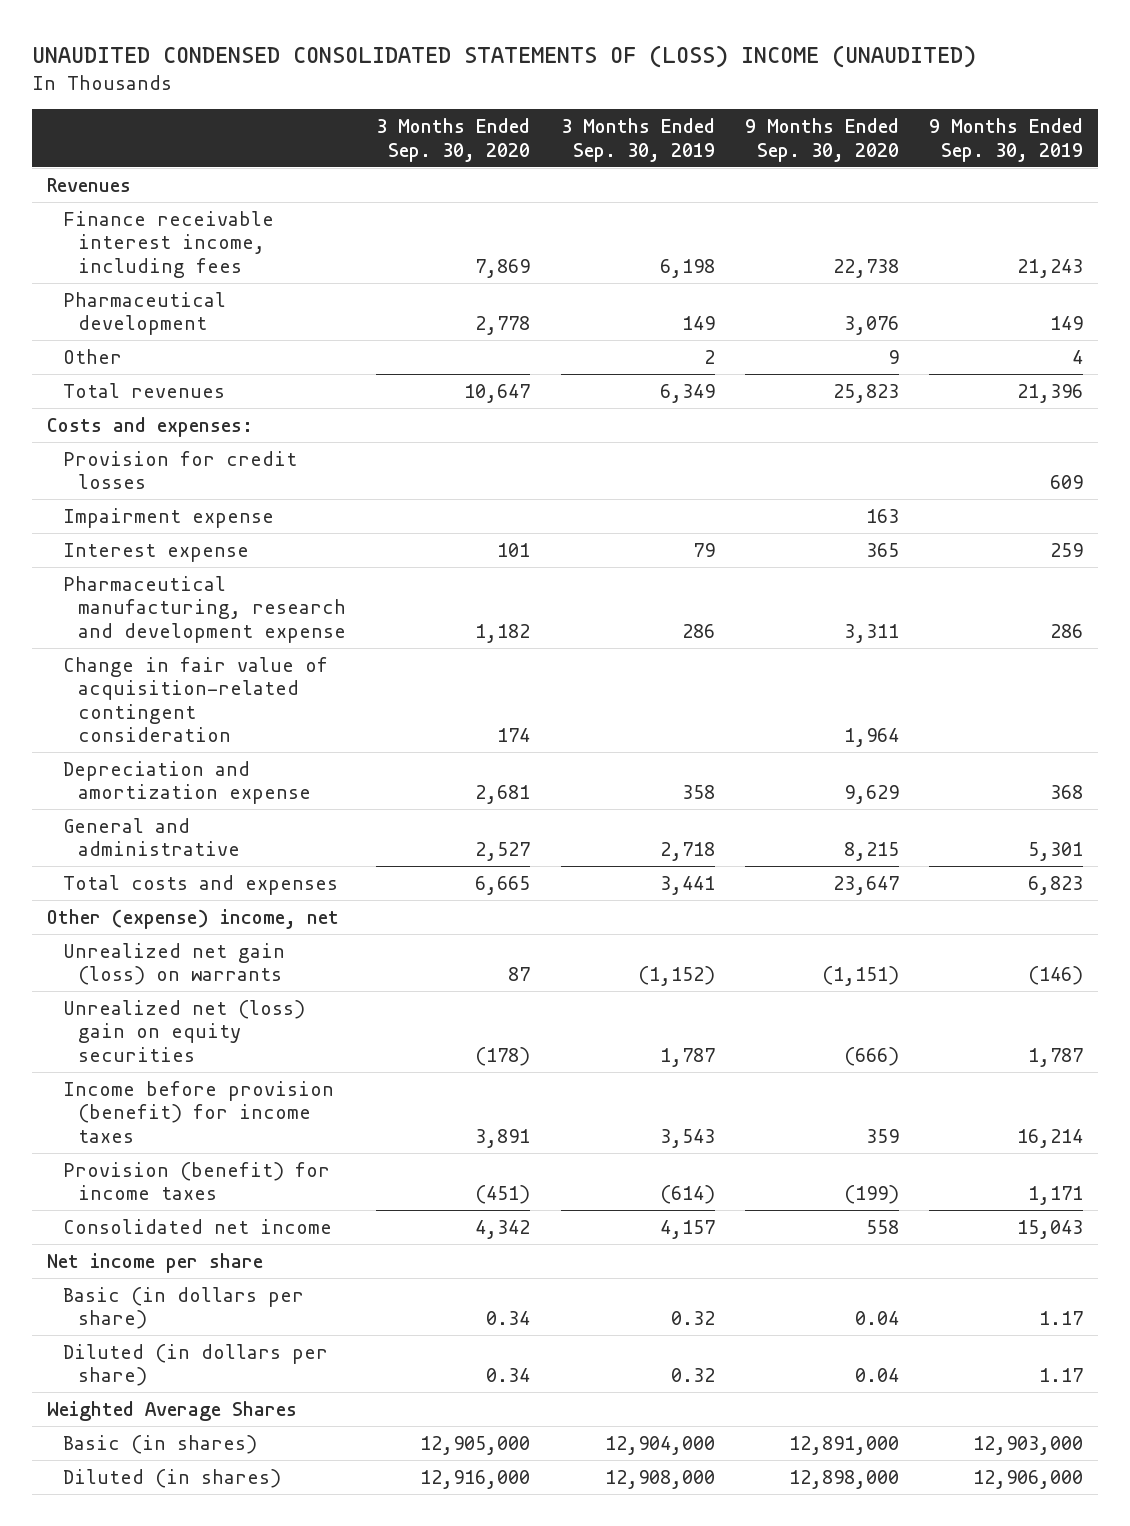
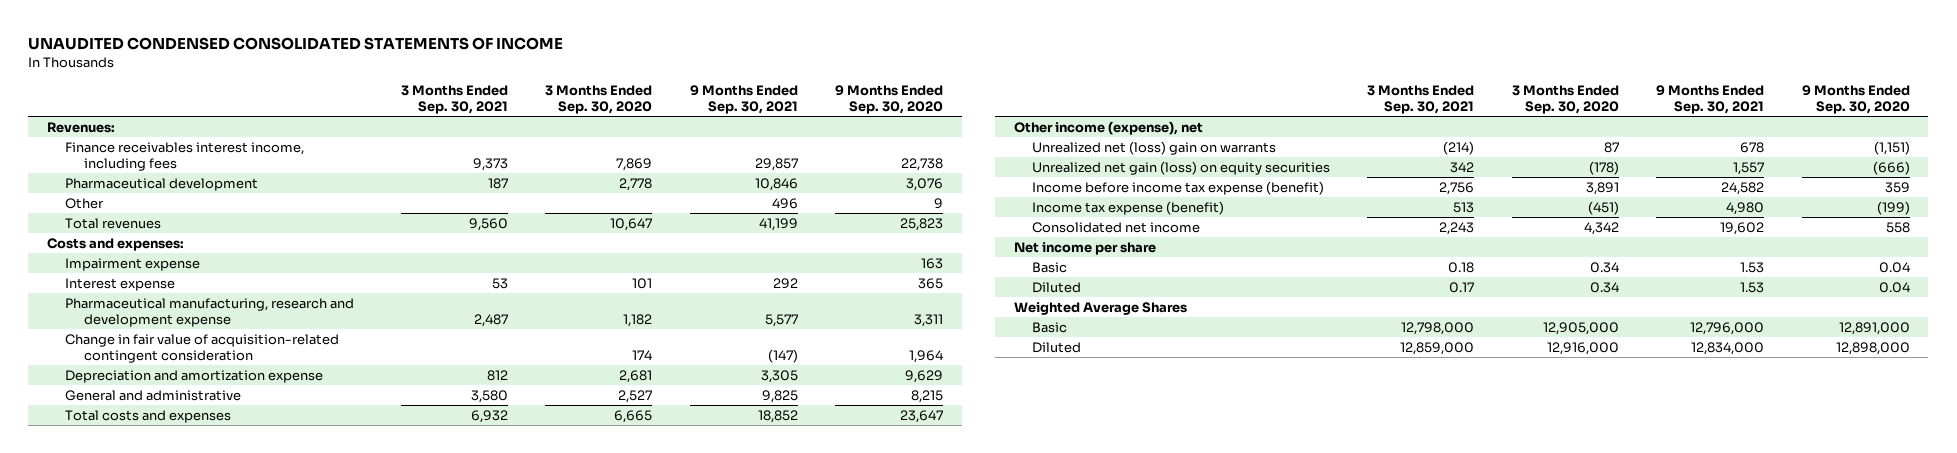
- UNAUDITED CONDENSED CONSOLIDATED STATEMENTS OF (LOSS) INCOME (UNAUDITED)
+ UNAUDITED CONDENSED CONSOLIDATED STATEMENTS OF INCOME
- | 3 Months Ended Sep. 30, 2020 | 3 Months Ended Sep. 30, 2019 | 9 Months Ended Sep. 30, 2020 | 9 Months Ended Sep. 30, 2019
+ | 3 Months Ended Sep. 30, 2021 | 3 Months Ended Sep. 30, 2020 | 9 Months Ended Sep. 30, 2021 | 9 Months Ended Sep. 30, 2020
- Revenues
- Finance receivable interest income, including fees | 7,869 | 6,198 | 22,738 | 21,243
+ Revenues:
+ Finance receivables interest income, including fees | 9,373 | 7,869 | 29,857 | 22,738
- Provision for credit losses | | | | 609
- Other (expense) income, net
- Unrealized net gain (loss) on warrants | 87 | (1,152) | (1,151) | (146)
- Unrealized net (loss) gain on equity securities | (178) | 1,787 | (666) | 1,787
- Income before provision (benefit) for income taxes | 3,891 | 3,543 | 359 | 16,214
- Provision (benefit) for income taxes | (451) | (614) | (199) | 1,171
+ Other income (expense), net
+ Unrealized net (loss) gain on warrants | (214) | 87 | 678 | (1,151)
+ Unrealized net gain (loss) on equity securities | 342 | (178) | 1,557 | (666)
+ Income before income tax expense (benefit) | 2,756 | 3,891 | 24,582 | 359
+ Income tax expense (benefit) | 513 | (451) | 4,980 | (199)
- Basic (in dollars per share) | 0.34 | 0.32 | 0.04 | 1.17
- Diluted (in dollars per share) | 0.34 | 0.32 | 0.04 | 1.17
+ Basic | 0.18 | 0.34 | 1.53 | 0.04
+ Diluted | 0.17 | 0.34 | 1.53 | 0.04
- Basic (in shares) | 12,905,000 | 12,904,000 | 12,891,000 | 12,903,000
- Diluted (in shares) | 12,916,000 | 12,908,000 | 12,898,000 | 12,906,000
+ Basic | 12,798,000 | 12,905,000 | 12,796,000 | 12,891,000
+ Diluted | 12,859,000 | 12,916,000 | 12,834,000 | 12,898,000

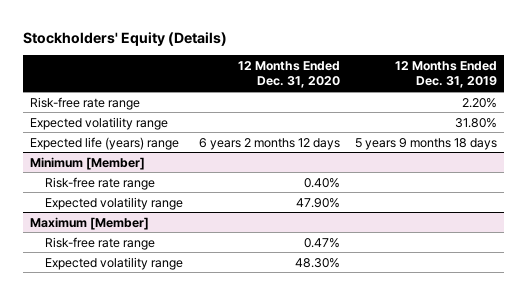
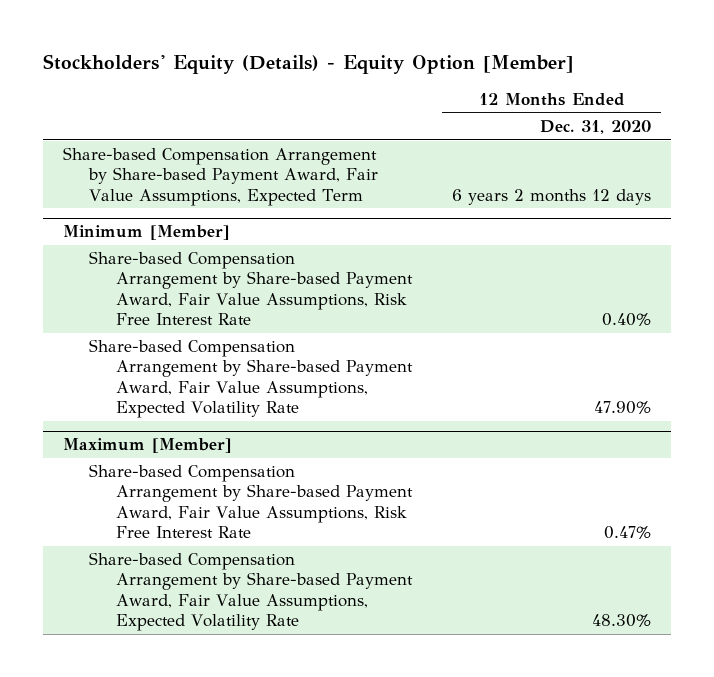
- Stockholders' Equity (Details)
+ Stockholders' Equity (Details) - Equity Option [Member]
- | 12 Months Ended Dec. 31, 2020 | 12 Months Ended Dec. 31, 2019
+ | 12 Months Ended Dec. 31, 2020
- Risk-free rate range | | 2.20%
- Expected volatility range | | 31.80%
- Expected life (years) range | 6 years 2 months 12 days | 5 years 9 months 18 days
+ Share-based Compensation Arrangement by Share-based Payment Award, Fair Value Assumptions, Expected Term | 6 years 2 months 12 days
@ Minimum [Member]
- Risk-free rate range | 0.40% |
- Expected volatility range | 47.90% |
+ Share-based Compensation Arrangement by Share-based Payment Award, Fair Value Assumptions, Risk Free Interest Rate | 0.40%
+ Share-based Compensation Arrangement by Share-based Payment Award, Fair Value Assumptions, Expected Volatility Rate | 47.90%
@ Maximum [Member]
- Risk-free rate range | 0.47% |
- Expected volatility range | 48.30% |
+ Share-based Compensation Arrangement by Share-based Payment Award, Fair Value Assumptions, Risk Free Interest Rate | 0.47%
+ Share-based Compensation Arrangement by Share-based Payment Award, Fair Value Assumptions, Expected Volatility Rate | 48.30%

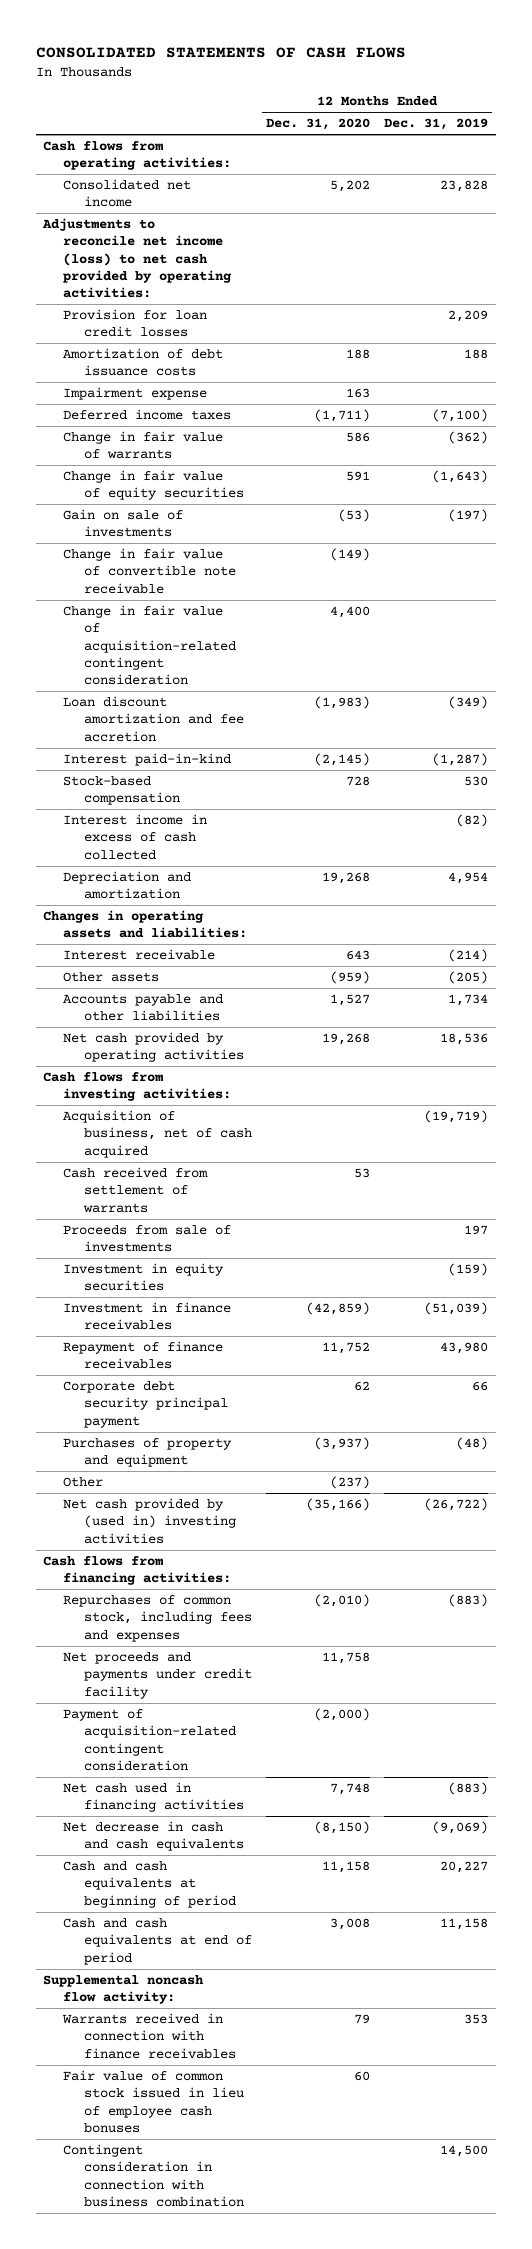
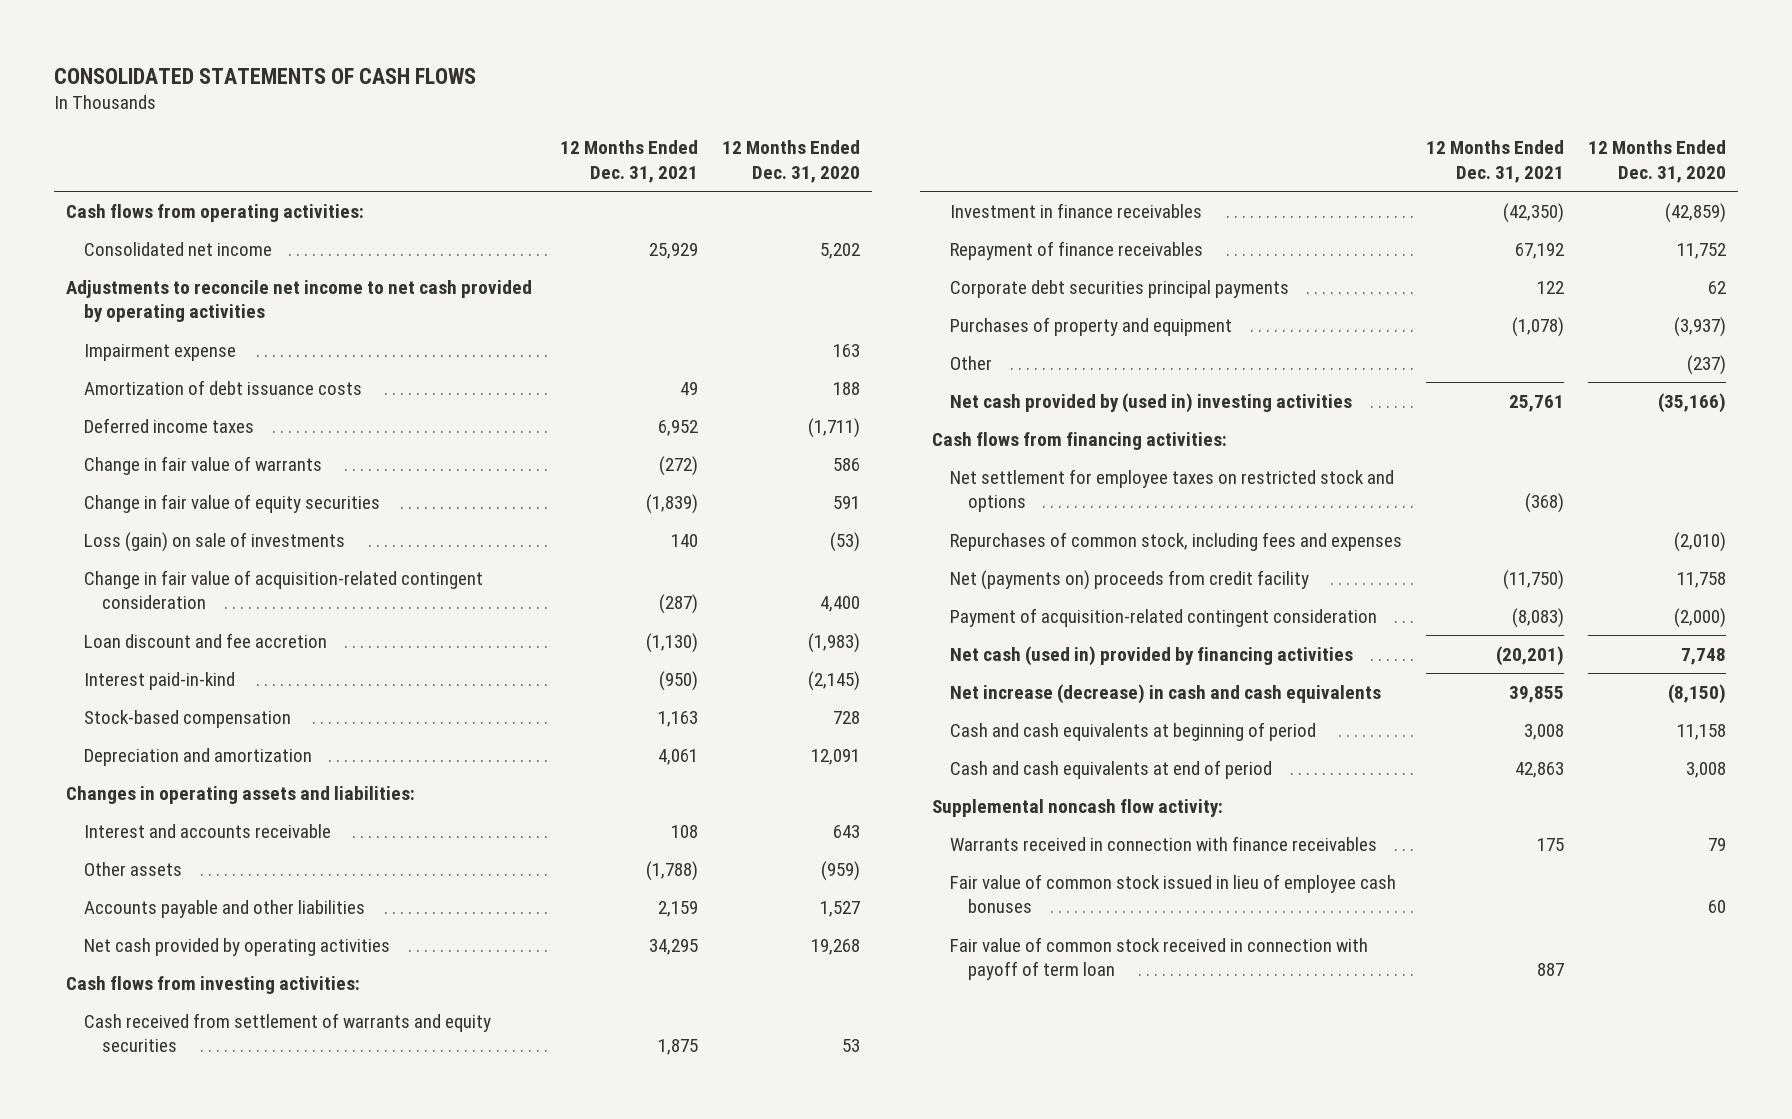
- | 12 Months Ended Dec. 31, 2020 | 12 Months Ended Dec. 31, 2019
+ | 12 Months Ended Dec. 31, 2021 | 12 Months Ended Dec. 31, 2020
- Adjustments to reconcile net income (loss) to net cash provided by operating activities:
- Provision for loan credit losses | | 2,209
+ Adjustments to reconcile net income to net cash provided by operating activities
moved down: Amortization of debt issuance costs | 49 | 188
- Gain on sale of investments | (53) | (197)
- Change in fair value of convertible note receivable | (149) |
+ Loss (gain) on sale of investments | 140 | (53)
- Loan discount amortization and fee accretion | (1,983) | (349)
+ Loan discount and fee accretion | (1,130) | (1,983)
- Interest income in excess of cash collected | | (82)
- Depreciation and amortization | 19,268 | 4,954
+ Depreciation and amortization | 4,061 | 12,091
- Interest receivable | 643 | (214)
+ Interest and accounts receivable | 108 | 643
- Acquisition of business, net of cash acquired | | (19,719)
- Cash received from settlement of warrants | 53 |
- Proceeds from sale of investments | | 197
- Investment in equity securities | | (159)
+ Cash received from settlement of warrants and equity securities | 1,875 | 53
- Corporate debt security principal payment | 62 | 66
+ Corporate debt securities principal payments | 122 | 62
+ Net settlement for employee taxes on restricted stock and options | (368) |
- Net proceeds and payments under credit facility | 11,758 |
+ Net (payments on) proceeds from credit facility | (11,750) | 11,758
- Net cash used in financing activities | 7,748 | (883)
- Net decrease in cash and cash equivalents | (8,150) | (9,069)
+ Net cash (used in) provided by financing activities | (20,201) | 7,748
+ Net increase (decrease) in cash and cash equivalents | 39,855 | (8,150)
- Contingent consideration in connection with business combination | | 14,500
+ Fair value of common stock received in connection with payoff of term loan | 887 |

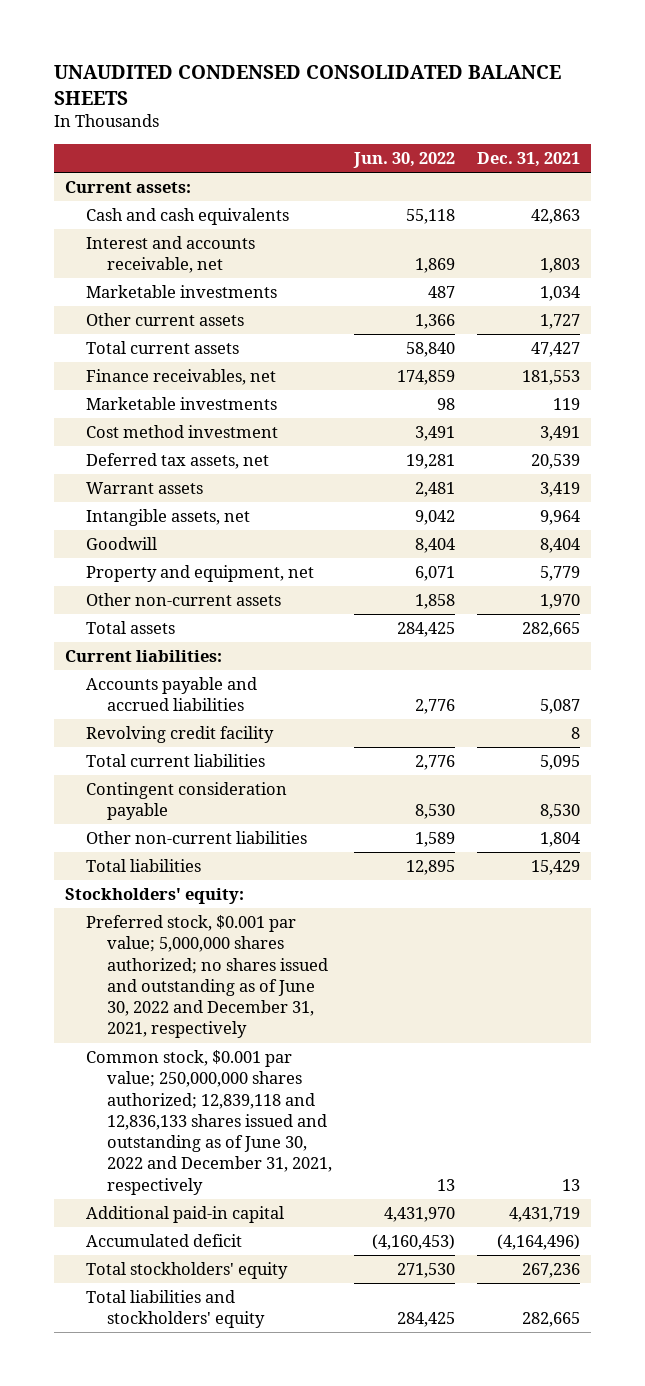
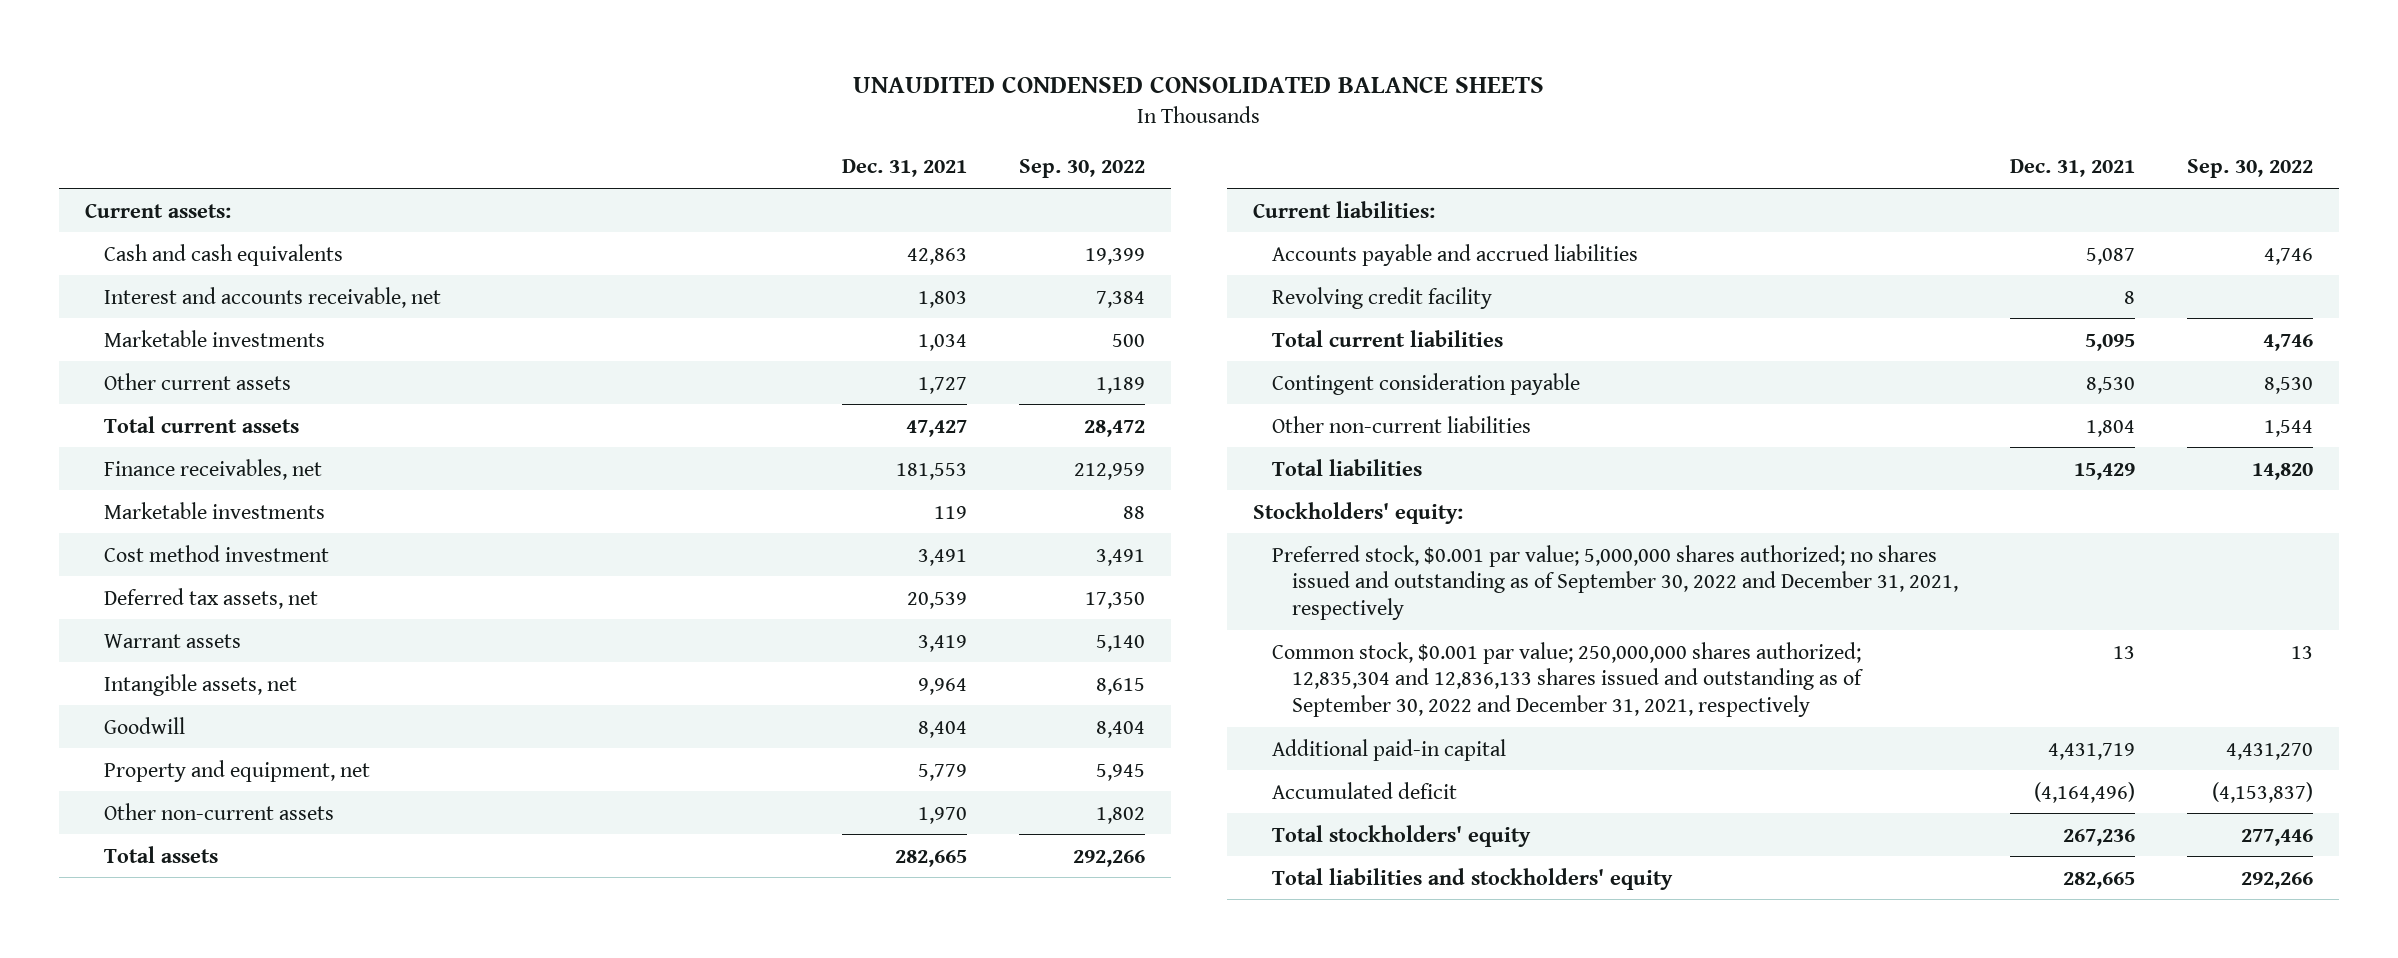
- | Jun. 30, 2022 | Dec. 31, 2021
+ | Dec. 31, 2021 | Sep. 30, 2022
- Preferred stock, $0.001 par value; 5,000,000 shares authorized; no shares issued and outstanding as of June 30, 2022 and December 31, 2021, respectively
- Common stock, $0.001 par value; 250,000,000 shares authorized; 12,839,118 and 12,836,133 shares issued and outstanding as of June 30, 2022 and December 31, 2021, respectively | 13 | 13
+ Preferred stock, $0.001 par value; 5,000,000 shares authorized; no shares issued and outstanding as of September 30, 2022 and December 31, 2021, respectively
+ Common stock, $0.001 par value; 250,000,000 shares authorized; 12,835,304 and 12,836,133 shares issued and outstanding as of September 30, 2022 and December 31, 2021, respectively | 13 | 13

